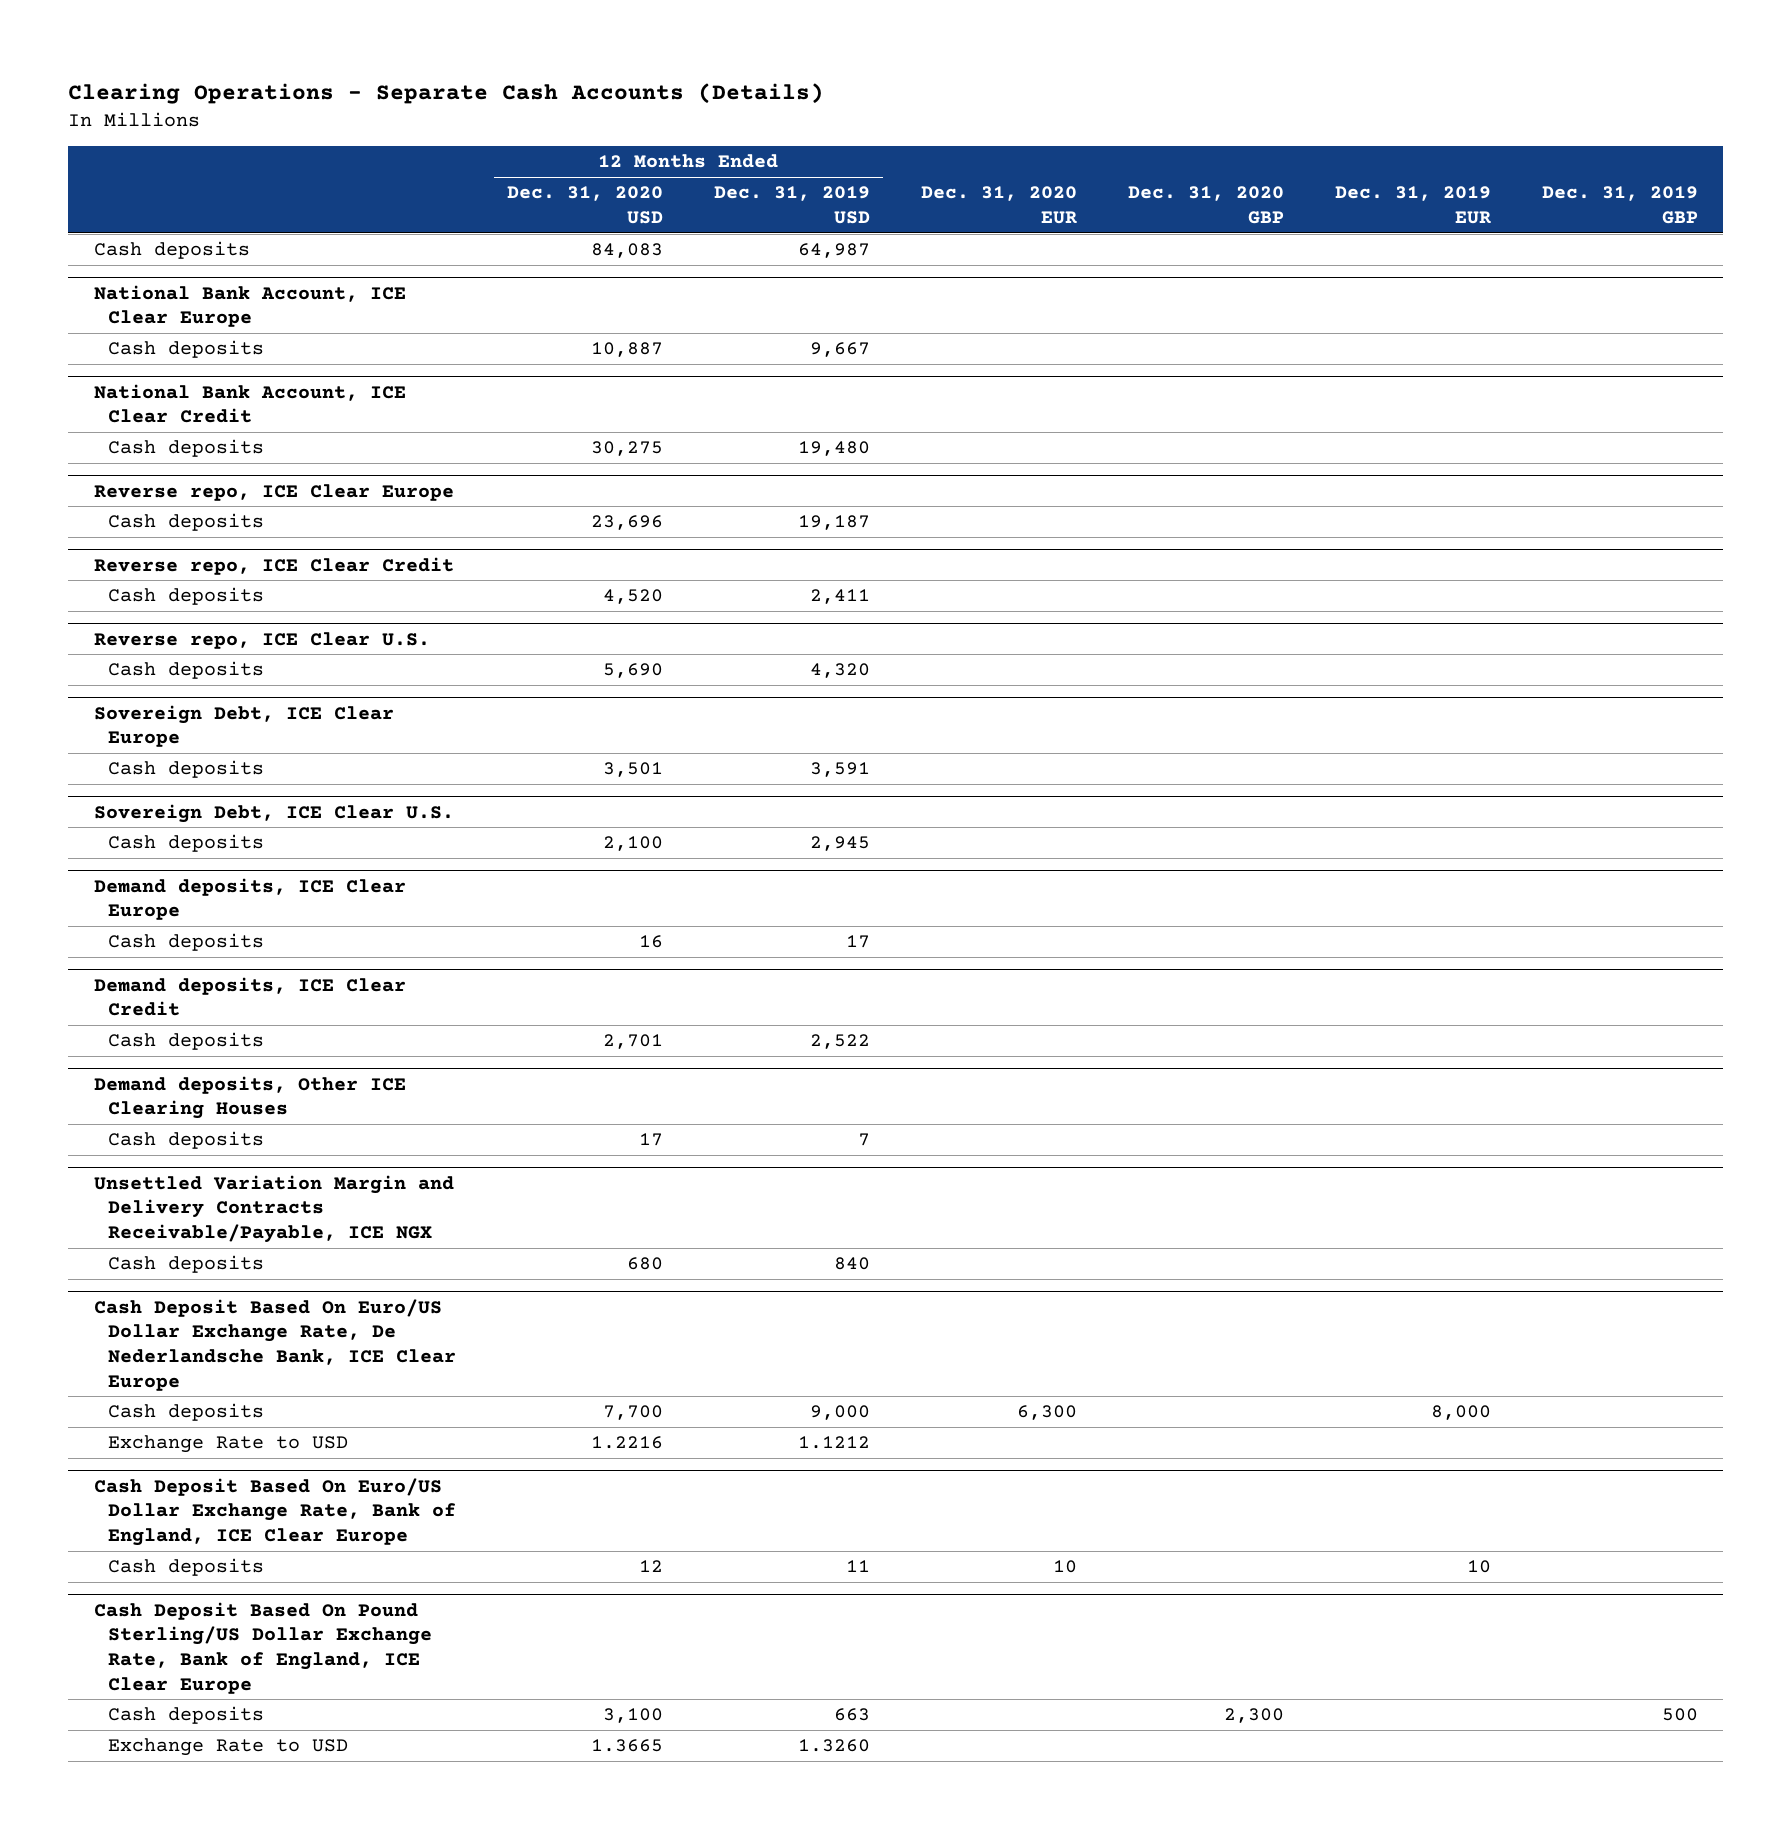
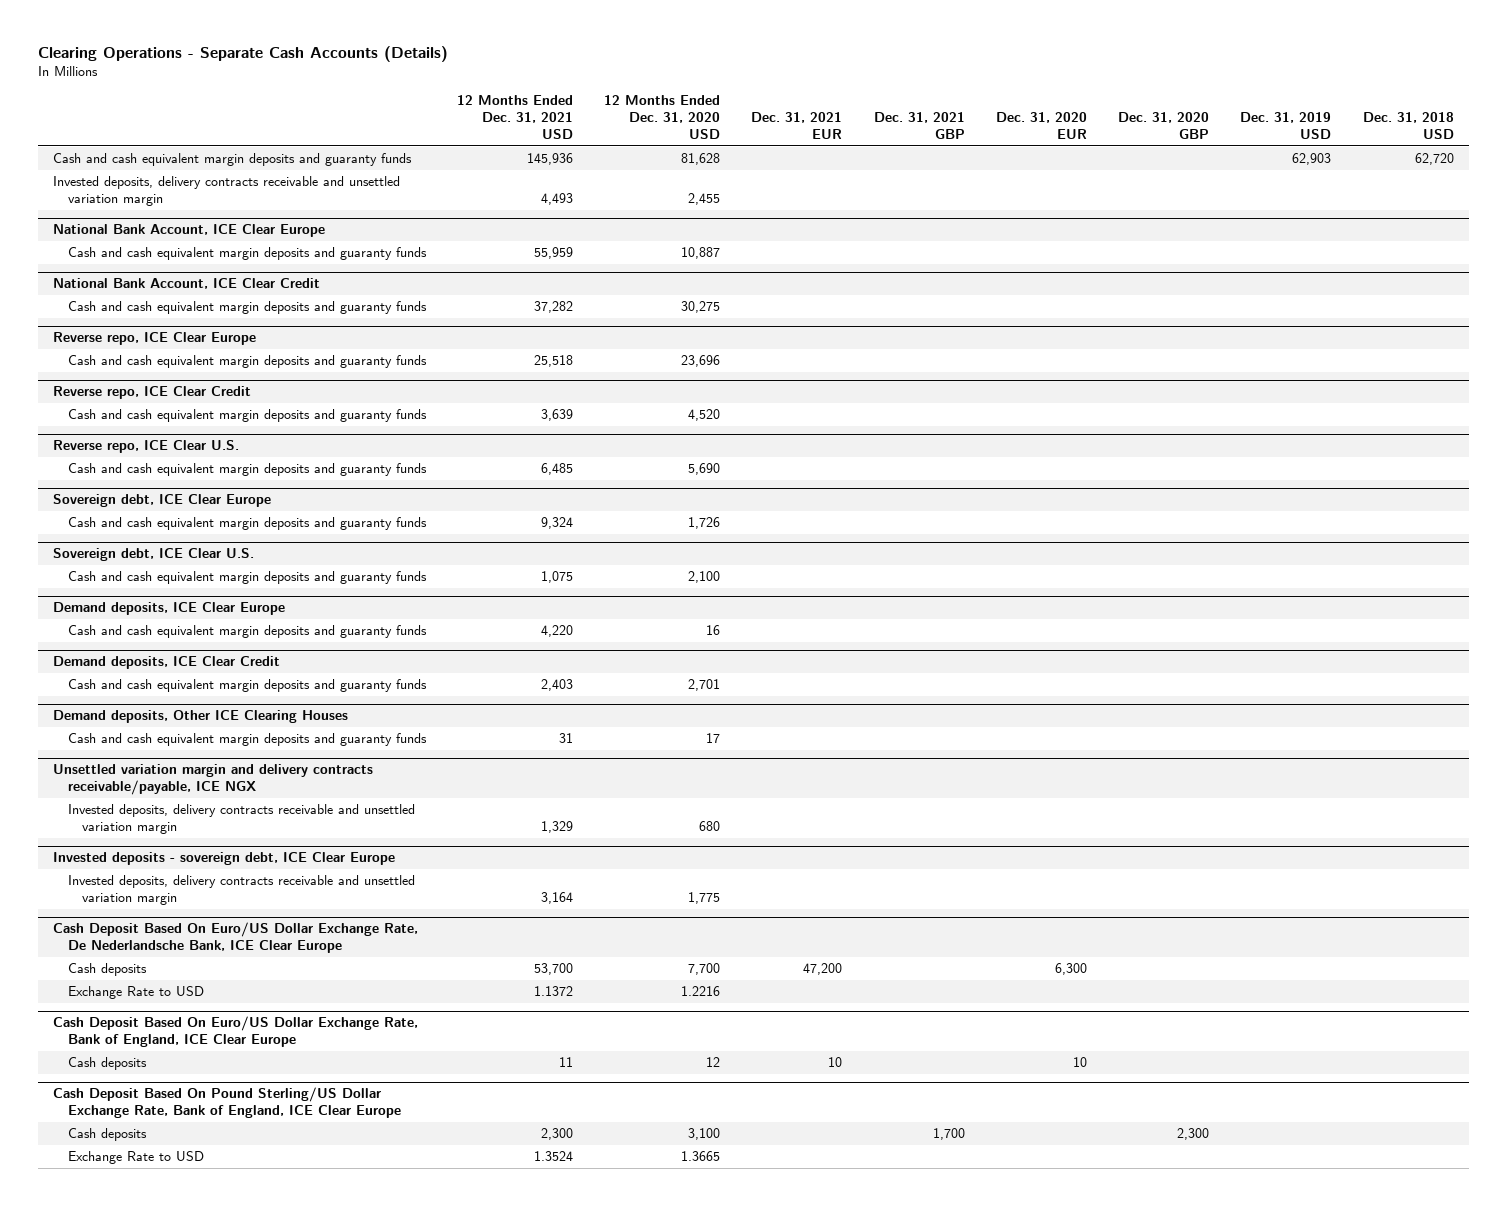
- | 12 Months Ended Dec. 31, 2020 USD | 12 Months Ended Dec. 31, 2019 USD | Dec. 31, 2020 EUR | Dec. 31, 2020 GBP | Dec. 31, 2019 EUR | Dec. 31, 2019 GBP
+ | 12 Months Ended Dec. 31, 2021 USD | 12 Months Ended Dec. 31, 2020 USD | Dec. 31, 2021 EUR | Dec. 31, 2021 GBP | Dec. 31, 2020 EUR | Dec. 31, 2020 GBP | Dec. 31, 2019 USD | Dec. 31, 2018 USD
- Cash deposits | 84,083 | 64,987 | | | |
+ Cash and cash equivalent margin deposits and guaranty funds | 145,936 | 81,628 | | | | | 62,903 | 62,720
+ Invested deposits, delivery contracts receivable and unsettled variation margin | 4,493 | 2,455 | | | | | |
@ National Bank Account, ICE Clear Europe
- Cash deposits | 10,887 | 9,667 | | | |
+ Cash and cash equivalent margin deposits and guaranty funds | 55,959 | 10,887 | | | | | |
@ National Bank Account, ICE Clear Credit
- Cash deposits | 30,275 | 19,480 | | | |
+ Cash and cash equivalent margin deposits and guaranty funds | 37,282 | 30,275 | | | | | |
@ Reverse repo, ICE Clear Europe
- Cash deposits | 23,696 | 19,187 | | | |
+ Cash and cash equivalent margin deposits and guaranty funds | 25,518 | 23,696 | | | | | |
@ Reverse repo, ICE Clear Credit
- Cash deposits | 4,520 | 2,411 | | | |
+ Cash and cash equivalent margin deposits and guaranty funds | 3,639 | 4,520 | | | | | |
@ Reverse repo, ICE Clear U.S.
- Cash deposits | 5,690 | 4,320 | | | |
- Sovereign Debt, ICE Clear Europe
- Cash deposits | 3,501 | 3,591 | | | |
- Sovereign Debt, ICE Clear U.S.
- Cash deposits | 2,100 | 2,945 | | | |
@ Reverse repo, ICE Clear U.S.
+ Cash and cash equivalent margin deposits and guaranty funds | 6,485 | 5,690 | | | | | |
+ Sovereign debt, ICE Clear Europe
+ Cash and cash equivalent margin deposits and guaranty funds | 9,324 | 1,726 | | | | | |
+ Sovereign debt, ICE Clear U.S.
+ Cash and cash equivalent margin deposits and guaranty funds | 1,075 | 2,100 | | | | | |
@ Demand deposits, ICE Clear Europe
- Cash deposits | 16 | 17 | | | |
+ Cash and cash equivalent margin deposits and guaranty funds | 4,220 | 16 | | | | | |
@ Demand deposits, ICE Clear Credit
- Cash deposits | 2,701 | 2,522 | | | |
+ Cash and cash equivalent margin deposits and guaranty funds | 2,403 | 2,701 | | | | | |
@ Demand deposits, Other ICE Clearing Houses
- Cash deposits | 17 | 7 | | | |
- Unsettled Variation Margin and Delivery Contracts Receivable/Payable, ICE NGX
- Cash deposits | 680 | 840 | | | |
@ Demand deposits, Other ICE Clearing Houses
+ Cash and cash equivalent margin deposits and guaranty funds | 31 | 17 | | | | | |
+ Unsettled variation margin and delivery contracts receivable/payable, ICE NGX
+ Invested deposits, delivery contracts receivable and unsettled variation margin | 1,329 | 680 | | | | | |
+ Invested deposits - sovereign debt, ICE Clear Europe
+ Invested deposits, delivery contracts receivable and unsettled variation margin | 3,164 | 1,775 | | | | | |

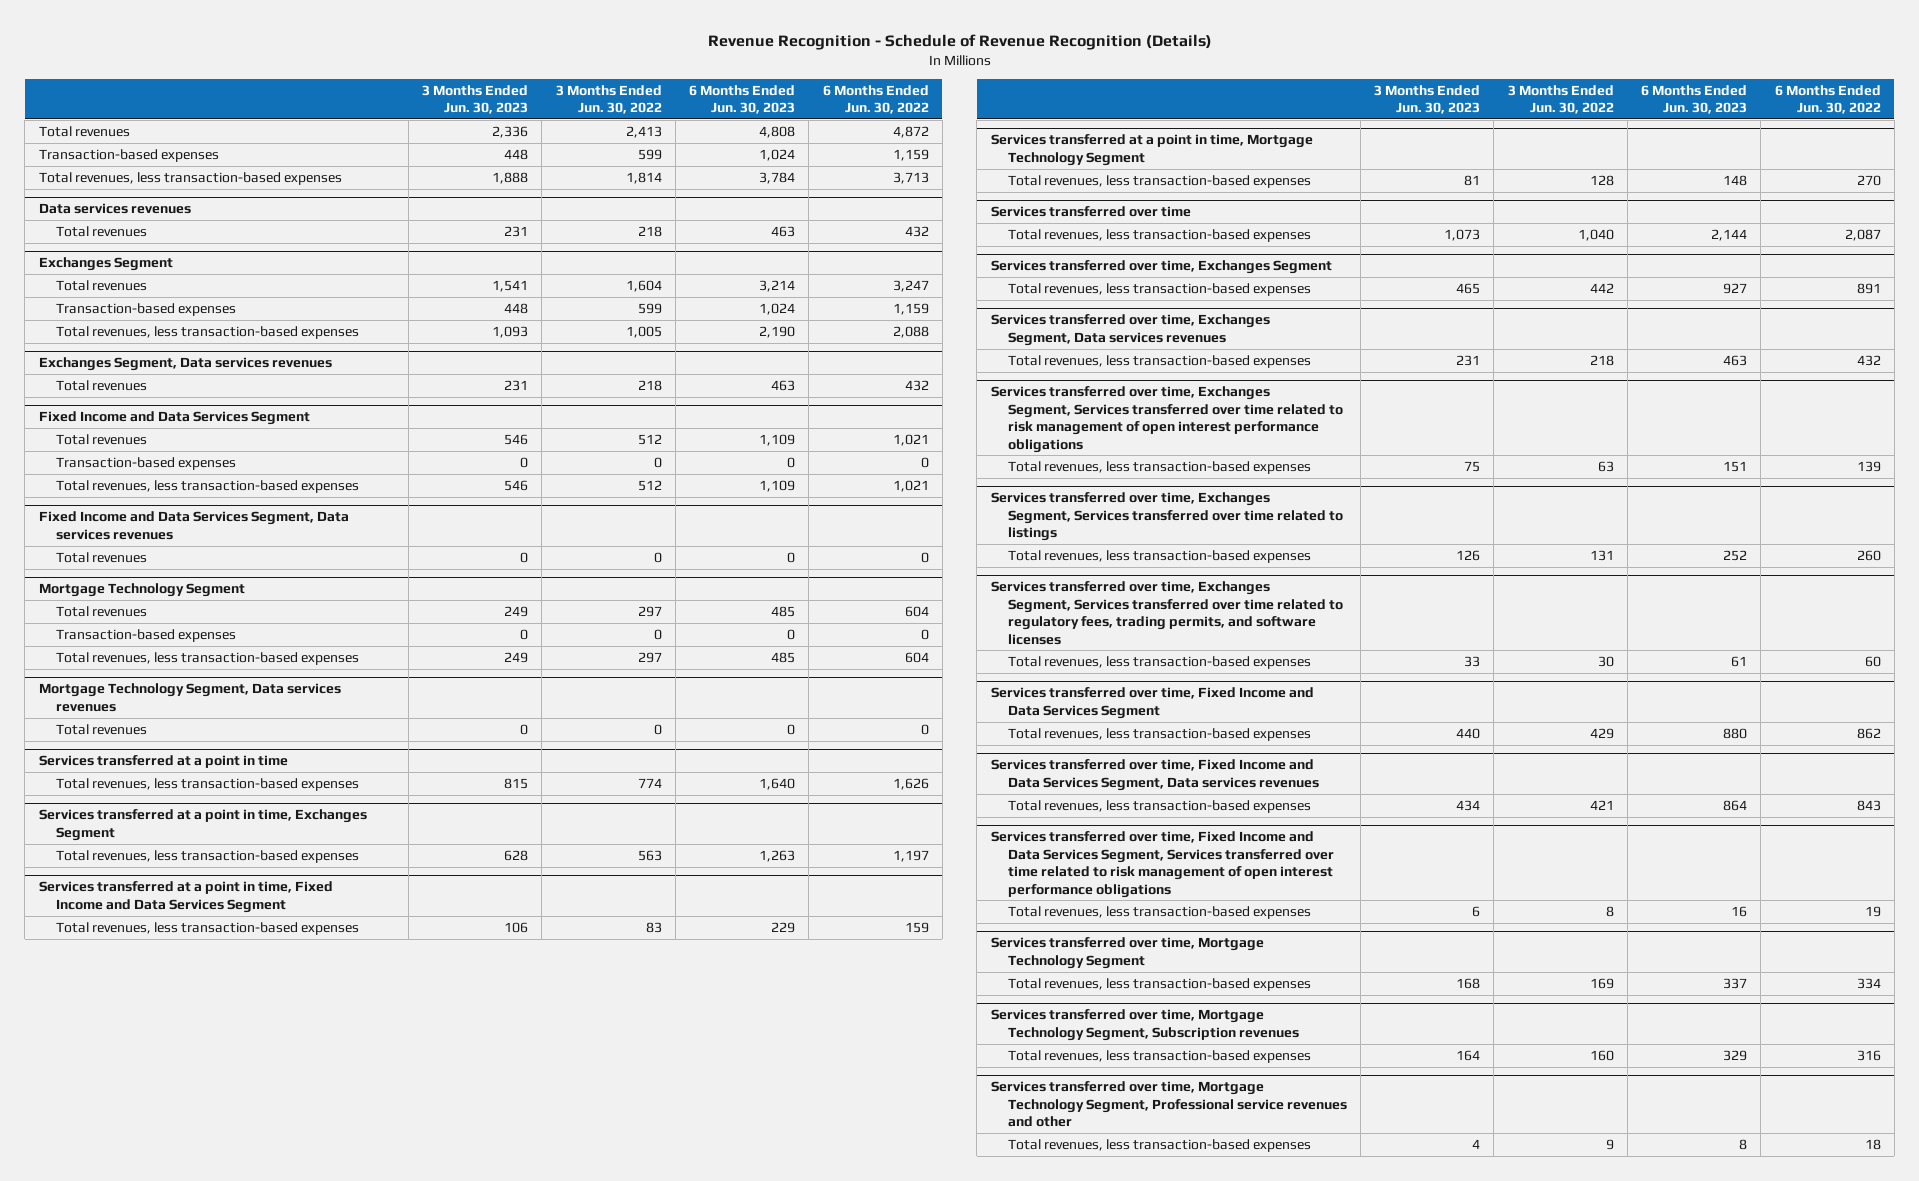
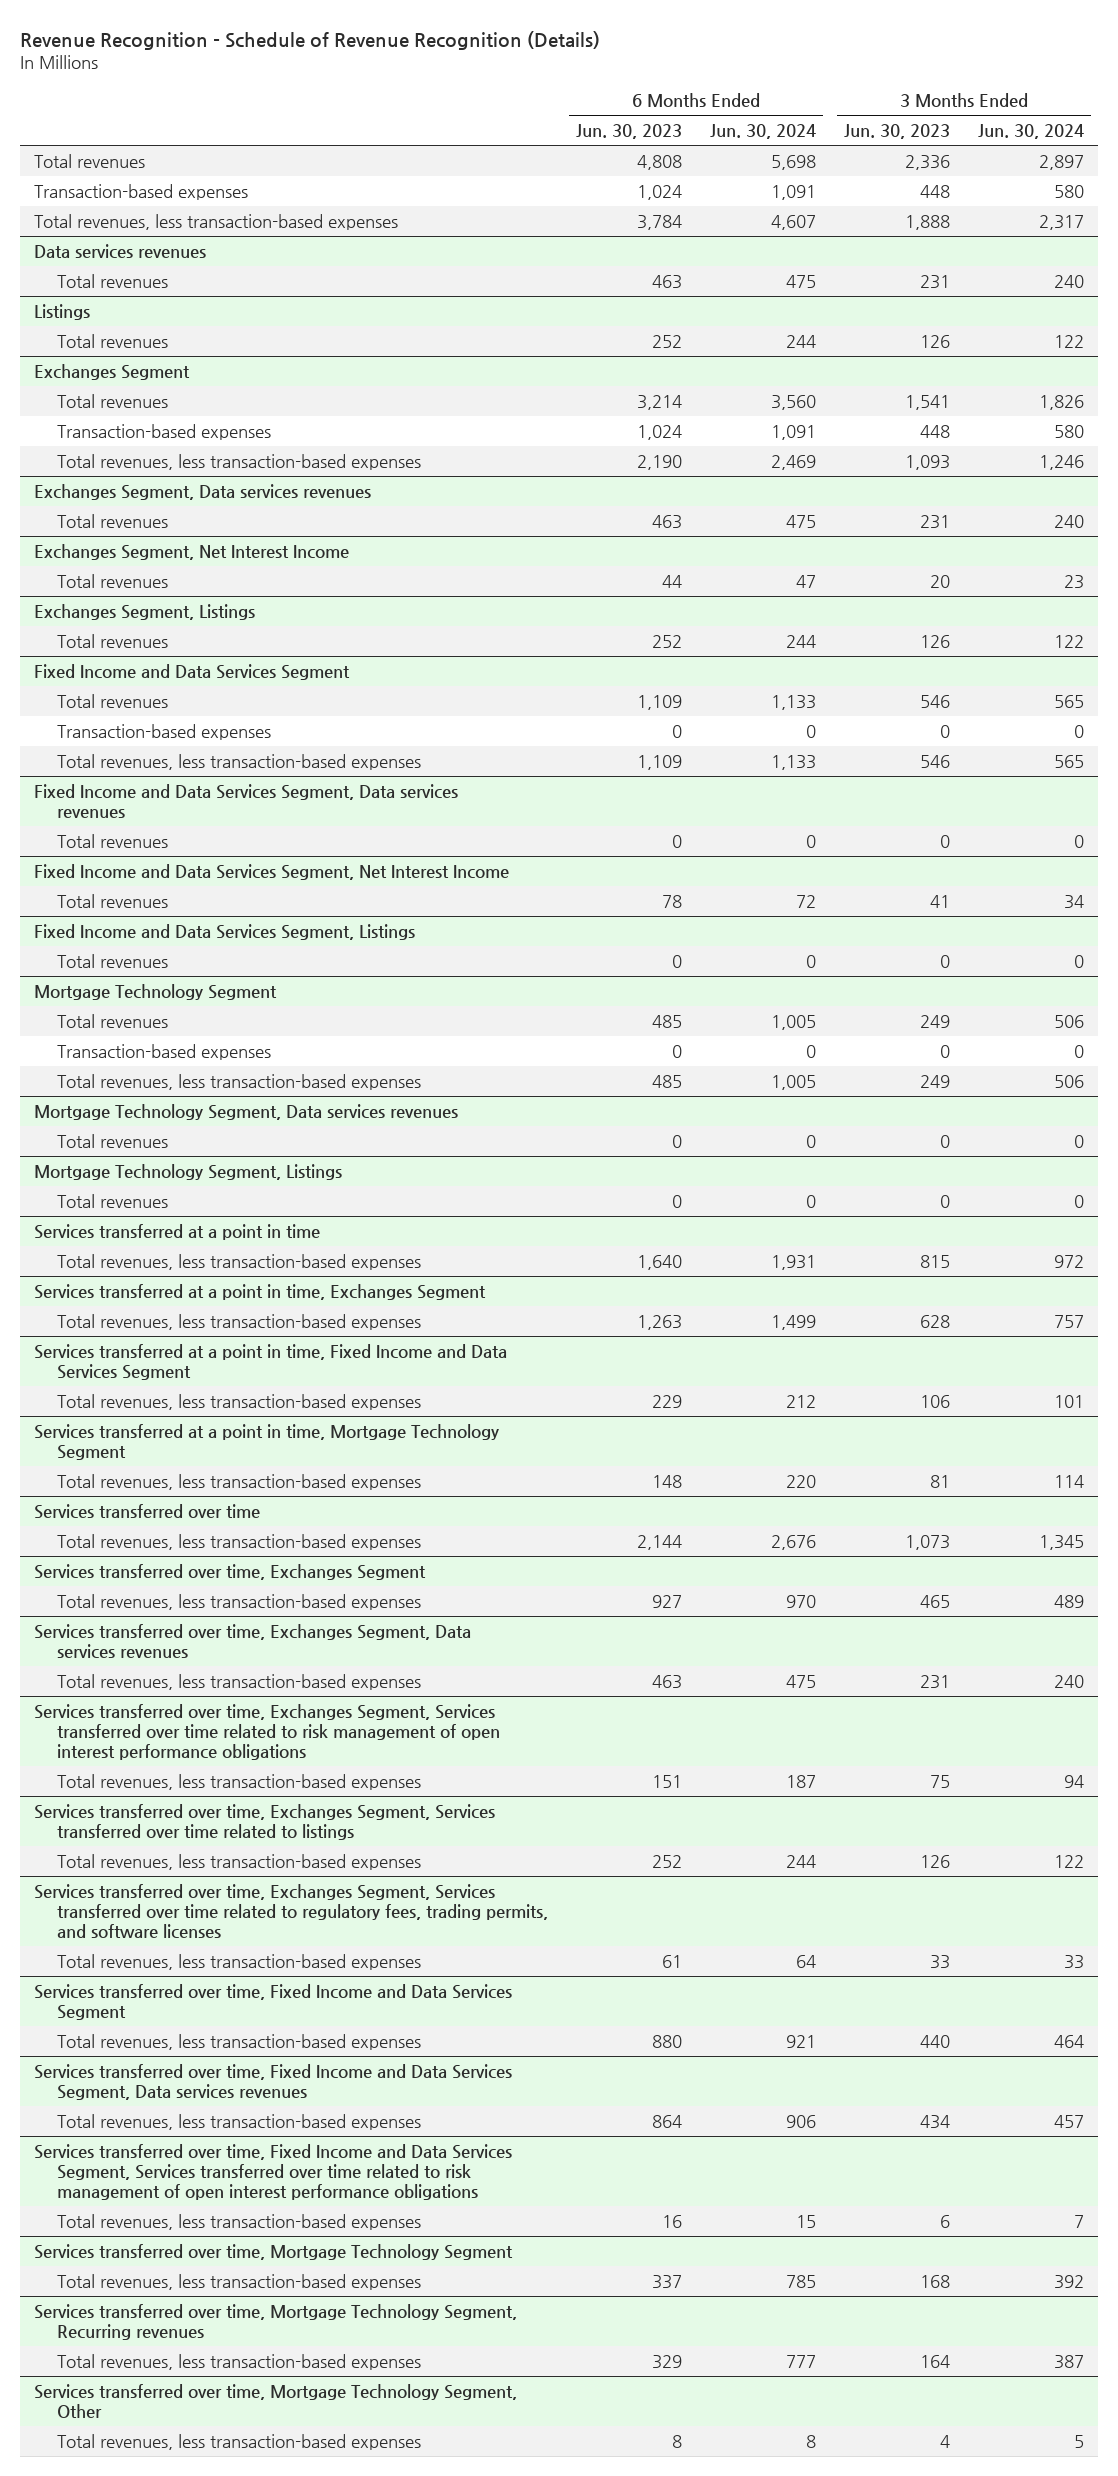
- | 3 Months Ended Jun. 30, 2023 | 3 Months Ended Jun. 30, 2022 | 6 Months Ended Jun. 30, 2023 | 6 Months Ended Jun. 30, 2022
+ | 6 Months Ended Jun. 30, 2023 | 6 Months Ended Jun. 30, 2024 | 3 Months Ended Jun. 30, 2023 | 3 Months Ended Jun. 30, 2024
+ Listings
+ Total revenues | 252 | 244 | 126 | 122
+ Exchanges Segment, Net Interest Income
+ Total revenues | 44 | 47 | 20 | 23
+ Exchanges Segment, Listings
+ Total revenues | 252 | 244 | 126 | 122
+ Fixed Income and Data Services Segment, Net Interest Income
+ Total revenues | 78 | 72 | 41 | 34
+ Fixed Income and Data Services Segment, Listings
+ Total revenues | 0 | 0 | 0 | 0
+ Mortgage Technology Segment, Listings
+ Total revenues | 0 | 0 | 0 | 0
- Services transferred over time, Mortgage Technology Segment, Subscription revenues
+ Services transferred over time, Mortgage Technology Segment, Recurring revenues
- Services transferred over time, Mortgage Technology Segment, Professional service revenues and other
+ Services transferred over time, Mortgage Technology Segment, Other

